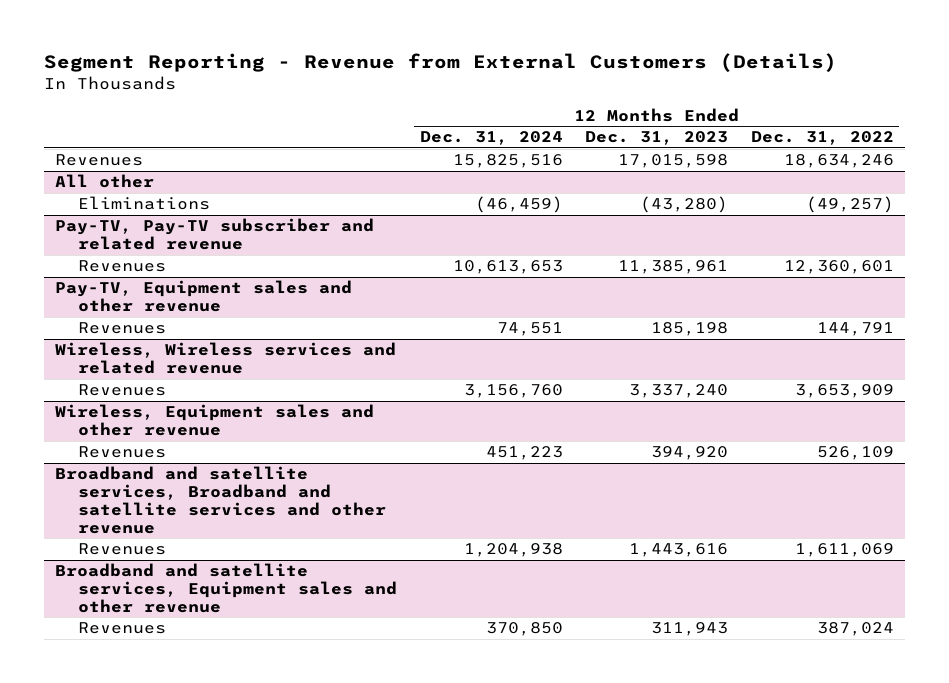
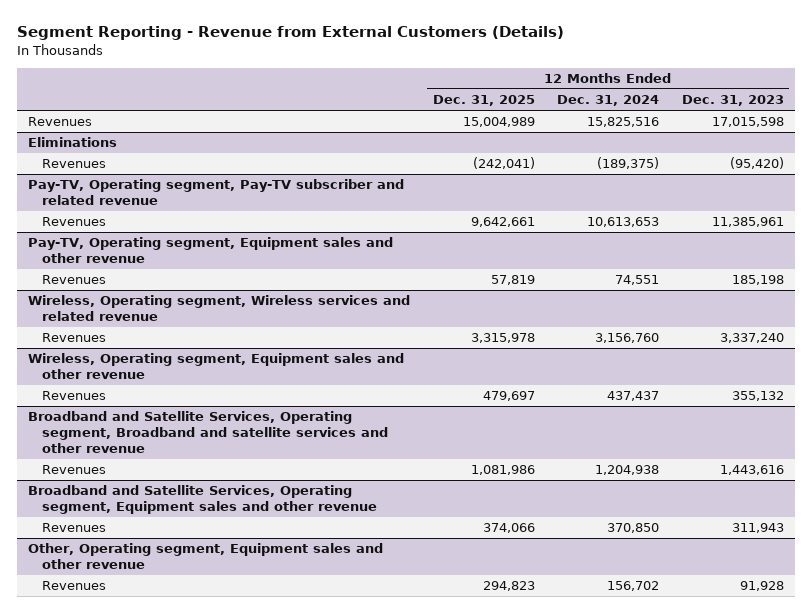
- | 12 Months Ended Dec. 31, 2024 | 12 Months Ended Dec. 31, 2023 | 12 Months Ended Dec. 31, 2022
+ | 12 Months Ended Dec. 31, 2025 | 12 Months Ended Dec. 31, 2024 | 12 Months Ended Dec. 31, 2023
- All other
- Eliminations | (46,459) | (43,280) | (49,257)
- Pay-TV, Pay-TV subscriber and related revenue
+ Eliminations
+ Revenues | (242,041) | (189,375) | (95,420)
+ Pay-TV, Operating segment, Pay-TV subscriber and related revenue
- Pay-TV, Equipment sales and other revenue
+ Pay-TV, Operating segment, Equipment sales and other revenue
- Wireless, Wireless services and related revenue
+ Wireless, Operating segment, Wireless services and related revenue
- Wireless, Equipment sales and other revenue
- Revenues | 451,223 | 394,920 | 526,109
- Broadband and satellite services, Broadband and satellite services and other revenue
+ Wireless, Operating segment, Equipment sales and other revenue
+ Revenues | 479,697 | 437,437 | 355,132
+ Broadband and Satellite Services, Operating segment, Broadband and satellite services and other revenue
- Broadband and satellite services, Equipment sales and other revenue
+ Broadband and Satellite Services, Operating segment, Equipment sales and other revenue
+ Other, Operating segment, Equipment sales and other revenue
+ Revenues | 294,823 | 156,702 | 91,928

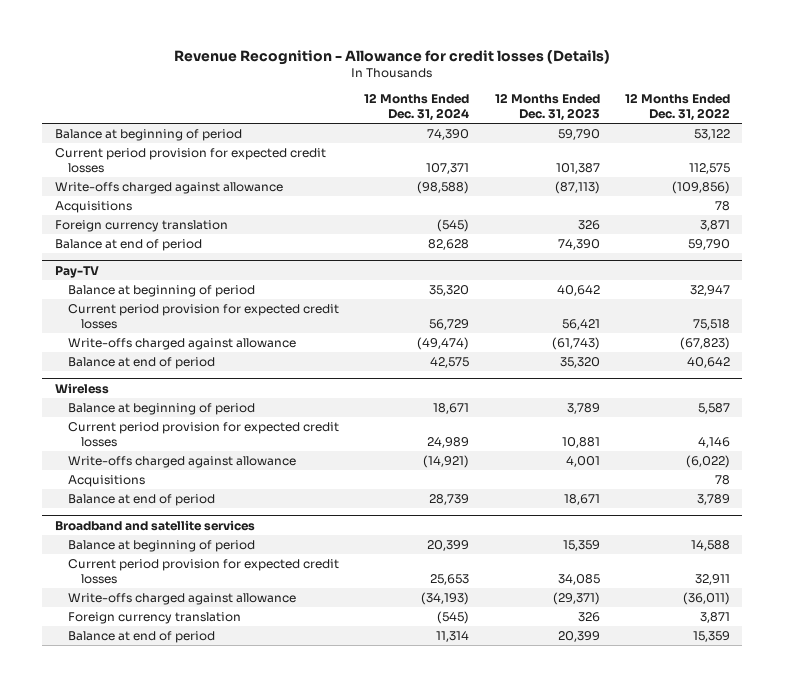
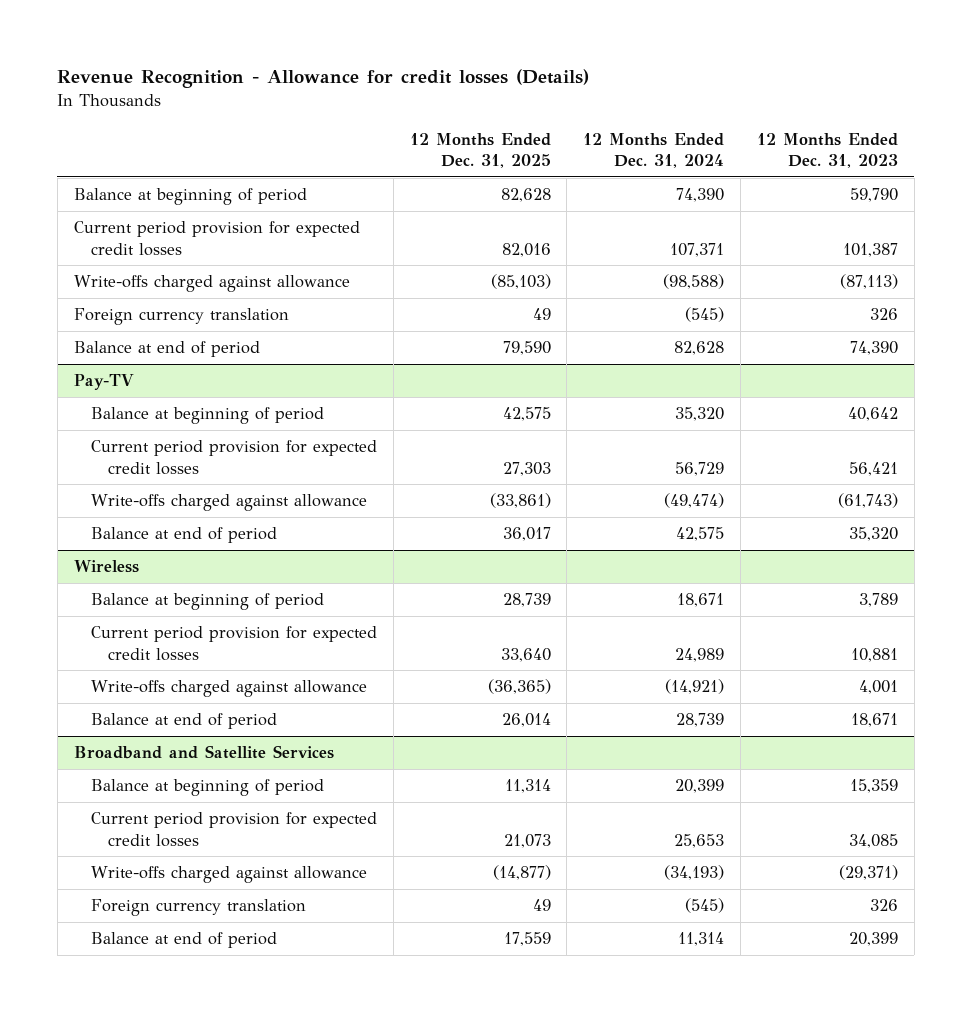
- | 12 Months Ended Dec. 31, 2024 | 12 Months Ended Dec. 31, 2023 | 12 Months Ended Dec. 31, 2022
+ | 12 Months Ended Dec. 31, 2025 | 12 Months Ended Dec. 31, 2024 | 12 Months Ended Dec. 31, 2023
- Acquisitions | | | 78
@ Wireless
- Acquisitions | | | 78
- Broadband and satellite services
+ Broadband and Satellite Services

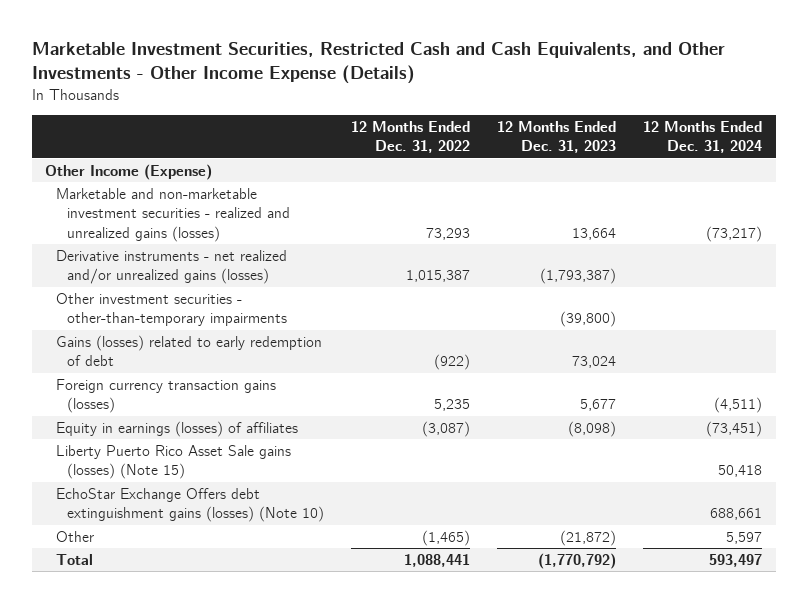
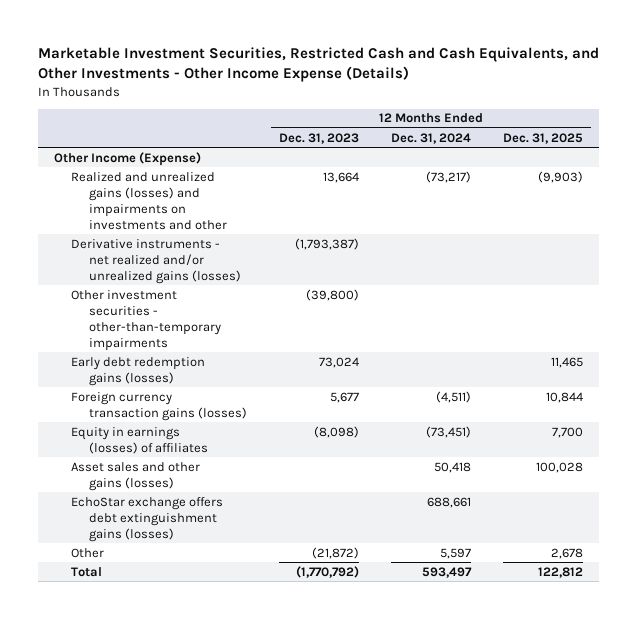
- | 12 Months Ended Dec. 31, 2022 | 12 Months Ended Dec. 31, 2023 | 12 Months Ended Dec. 31, 2024
+ | 12 Months Ended Dec. 31, 2023 | 12 Months Ended Dec. 31, 2024 | 12 Months Ended Dec. 31, 2025
- Marketable and non-marketable investment securities - realized and unrealized gains (losses) | 73,293 | 13,664 | (73,217)
+ Realized and unrealized gains (losses) and impairments on investments and other | 13,664 | (73,217) | (9,903)
- Gains (losses) related to early redemption of debt | (922) | 73,024 |
+ Early debt redemption gains (losses) | 73,024 | | 11,465
- Liberty Puerto Rico Asset Sale gains (losses) (Note 15) | | | 50,418
- EchoStar Exchange Offers debt extinguishment gains (losses) (Note 10) | | | 688,661
+ Asset sales and other gains (losses) | | 50,418 | 100,028
+ EchoStar exchange offers debt extinguishment gains (losses) | | 688,661 |

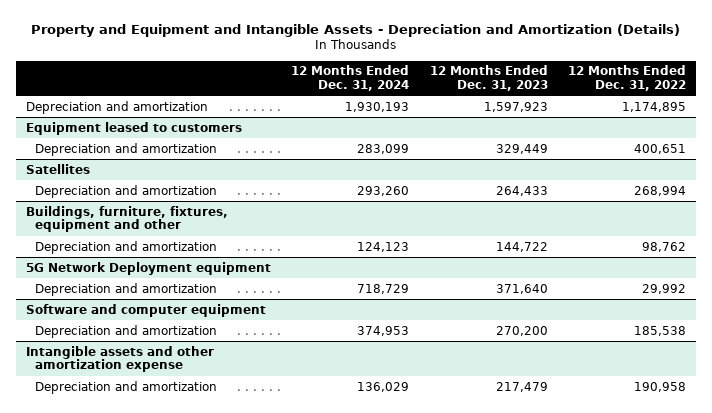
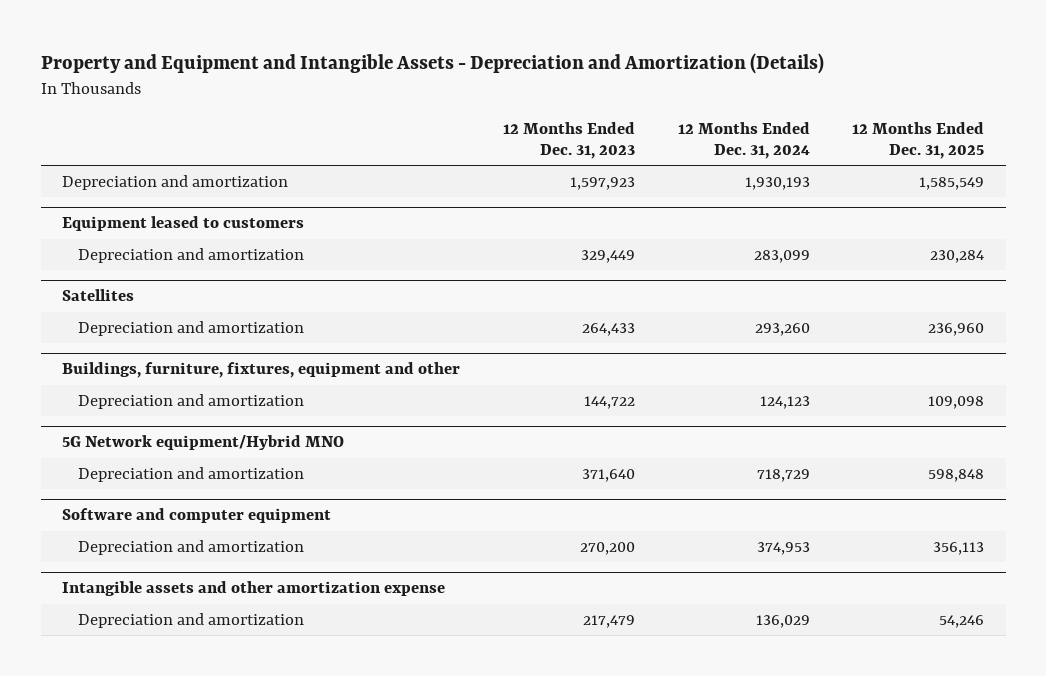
- | 12 Months Ended Dec. 31, 2024 | 12 Months Ended Dec. 31, 2023 | 12 Months Ended Dec. 31, 2022
+ | 12 Months Ended Dec. 31, 2023 | 12 Months Ended Dec. 31, 2024 | 12 Months Ended Dec. 31, 2025
- 5G Network Deployment equipment
+ 5G Network equipment/Hybrid MNO

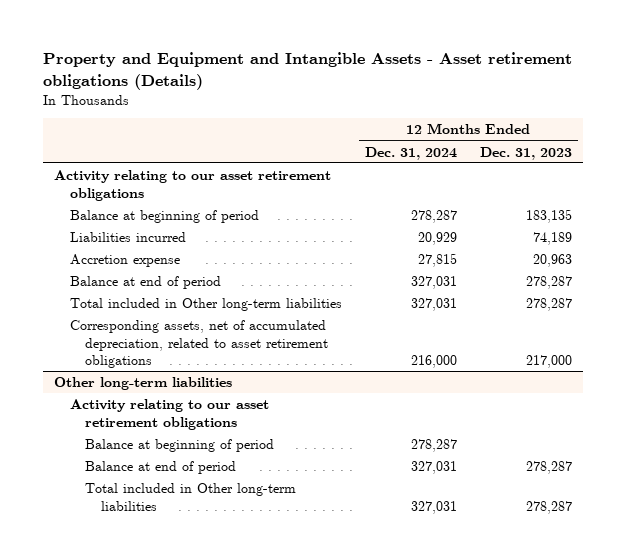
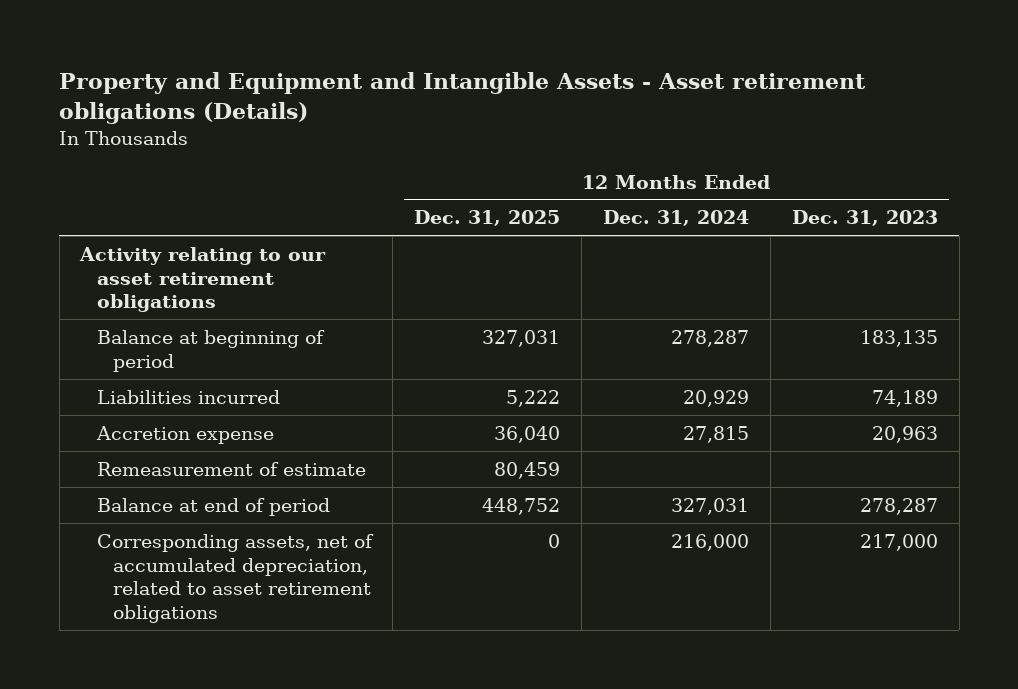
- | 12 Months Ended Dec. 31, 2024 | 12 Months Ended Dec. 31, 2023
+ | 12 Months Ended Dec. 31, 2025 | 12 Months Ended Dec. 31, 2024 | 12 Months Ended Dec. 31, 2023
+ Remeasurement of estimate | 80,459 | |
- Total included in Other long-term liabilities | 327,031 | 278,287
- Other long-term liabilities
- Activity relating to our asset retirement obligations
- Balance at beginning of period | 278,287 |
- Balance at end of period | 327,031 | 278,287
- Total included in Other long-term liabilities | 327,031 | 278,287

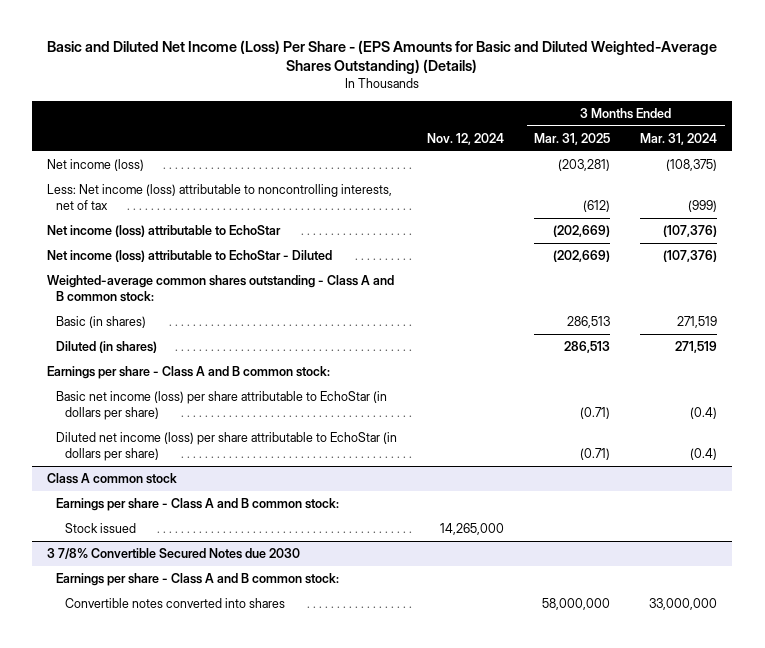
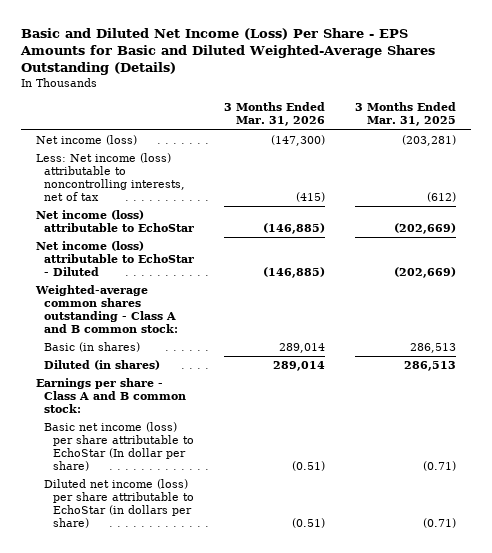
- Basic and Diluted Net Income (Loss) Per Share - (EPS Amounts for Basic and Diluted Weighted-Average Shares Outstanding) (Details)
+ Basic and Diluted Net Income (Loss) Per Share - EPS Amounts for Basic and Diluted Weighted-Average Shares Outstanding (Details)
- | Nov. 12, 2024 | 3 Months Ended Mar. 31, 2025 | 3 Months Ended Mar. 31, 2024
+ | 3 Months Ended Mar. 31, 2026 | 3 Months Ended Mar. 31, 2025
- Basic net income (loss) per share attributable to EchoStar (in dollars per share) | | (0.71) | (0.4)
+ Basic net income (loss) per share attributable to EchoStar (In dollar per share) | (0.51) | (0.71)
- Class A common stock
- Earnings per share - Class A and B common stock:
- Stock issued | 14,265,000 | |
- 3 7/8% Convertible Secured Notes due 2030
- Earnings per share - Class A and B common stock:
- Convertible notes converted into shares | | 58,000,000 | 33,000,000

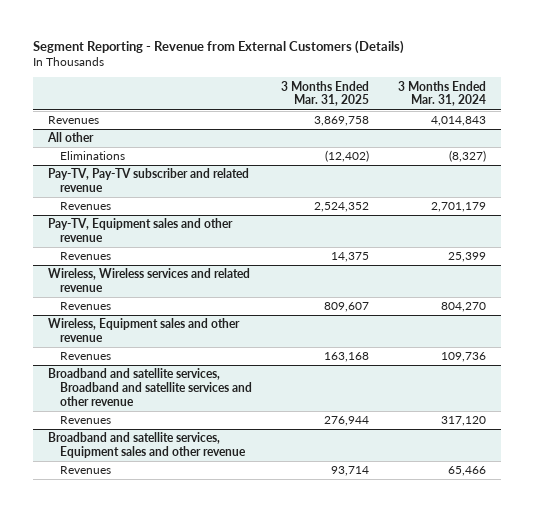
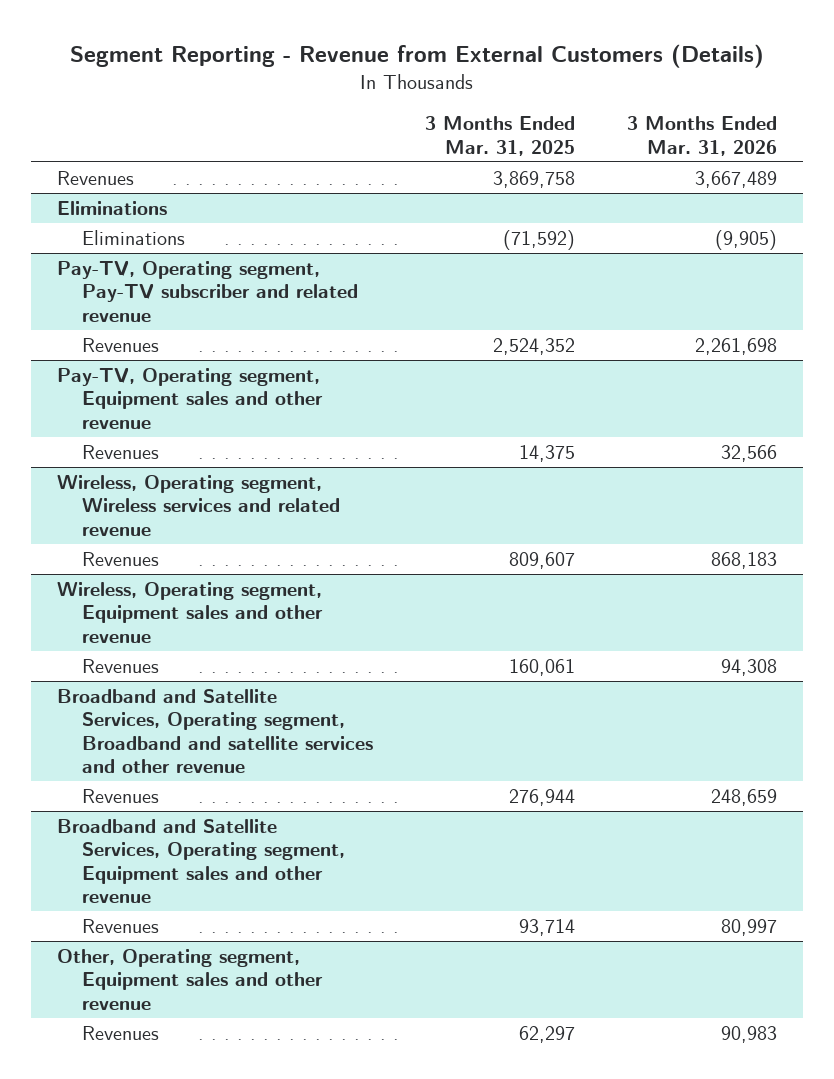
- | 3 Months Ended Mar. 31, 2025 | 3 Months Ended Mar. 31, 2024
+ | 3 Months Ended Mar. 31, 2025 | 3 Months Ended Mar. 31, 2026
- All other
- Eliminations | (12,402) | (8,327)
- Pay-TV, Pay-TV subscriber and related revenue
+ Eliminations
+ Eliminations | (71,592) | (9,905)
+ Pay-TV, Operating segment, Pay-TV subscriber and related revenue
- Pay-TV, Equipment sales and other revenue
+ Pay-TV, Operating segment, Equipment sales and other revenue
- Wireless, Wireless services and related revenue
+ Wireless, Operating segment, Wireless services and related revenue
- Wireless, Equipment sales and other revenue
- Revenues | 163,168 | 109,736
- Broadband and satellite services, Broadband and satellite services and other revenue
+ Wireless, Operating segment, Equipment sales and other revenue
+ Revenues | 160,061 | 94,308
+ Broadband and Satellite Services, Operating segment, Broadband and satellite services and other revenue
- Broadband and satellite services, Equipment sales and other revenue
+ Broadband and Satellite Services, Operating segment, Equipment sales and other revenue
+ Other, Operating segment, Equipment sales and other revenue
+ Revenues | 62,297 | 90,983

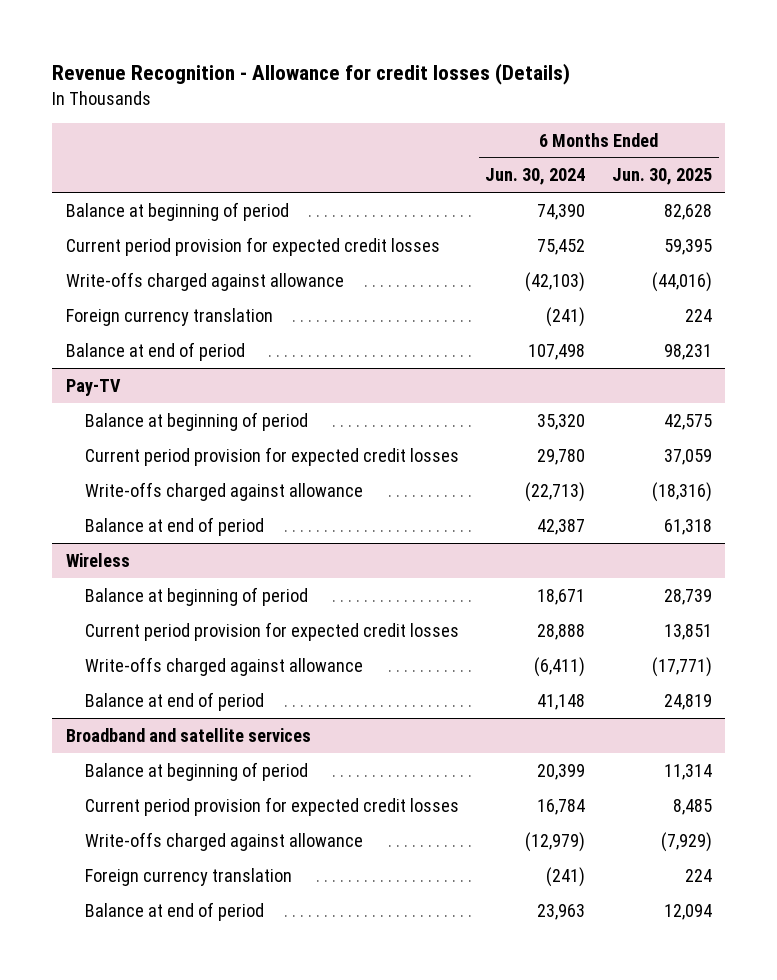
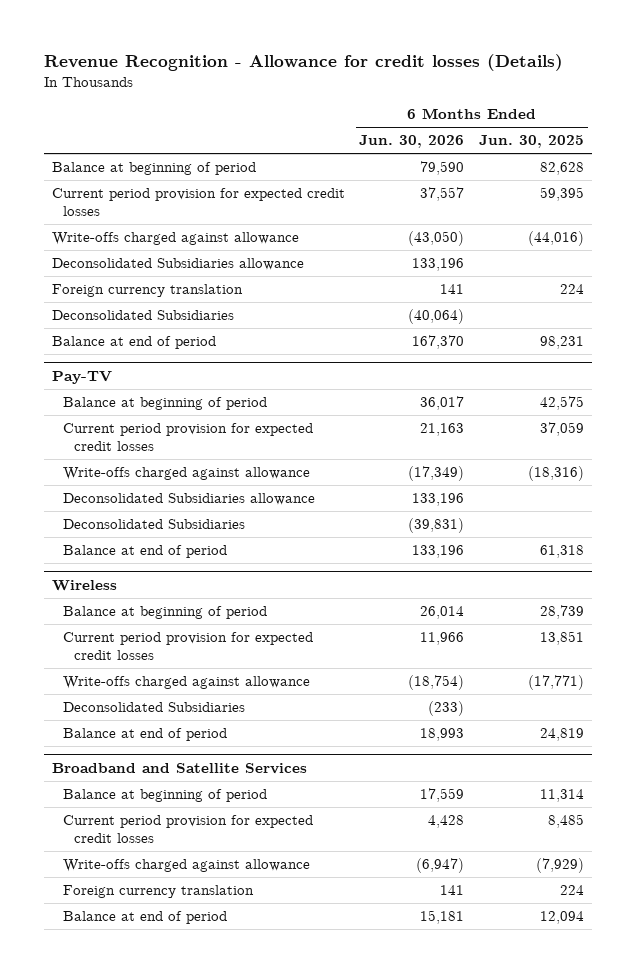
- | 6 Months Ended Jun. 30, 2024 | 6 Months Ended Jun. 30, 2025
+ | 6 Months Ended Jun. 30, 2026 | 6 Months Ended Jun. 30, 2025
+ Deconsolidated Subsidiaries allowance | 133,196 |
+ Deconsolidated Subsidiaries | (40,064) |
@ Pay-TV
+ Deconsolidated Subsidiaries allowance | 133,196 |
+ Deconsolidated Subsidiaries | (39,831) |
@ Wireless
+ Deconsolidated Subsidiaries | (233) |
- Broadband and satellite services
+ Broadband and Satellite Services

